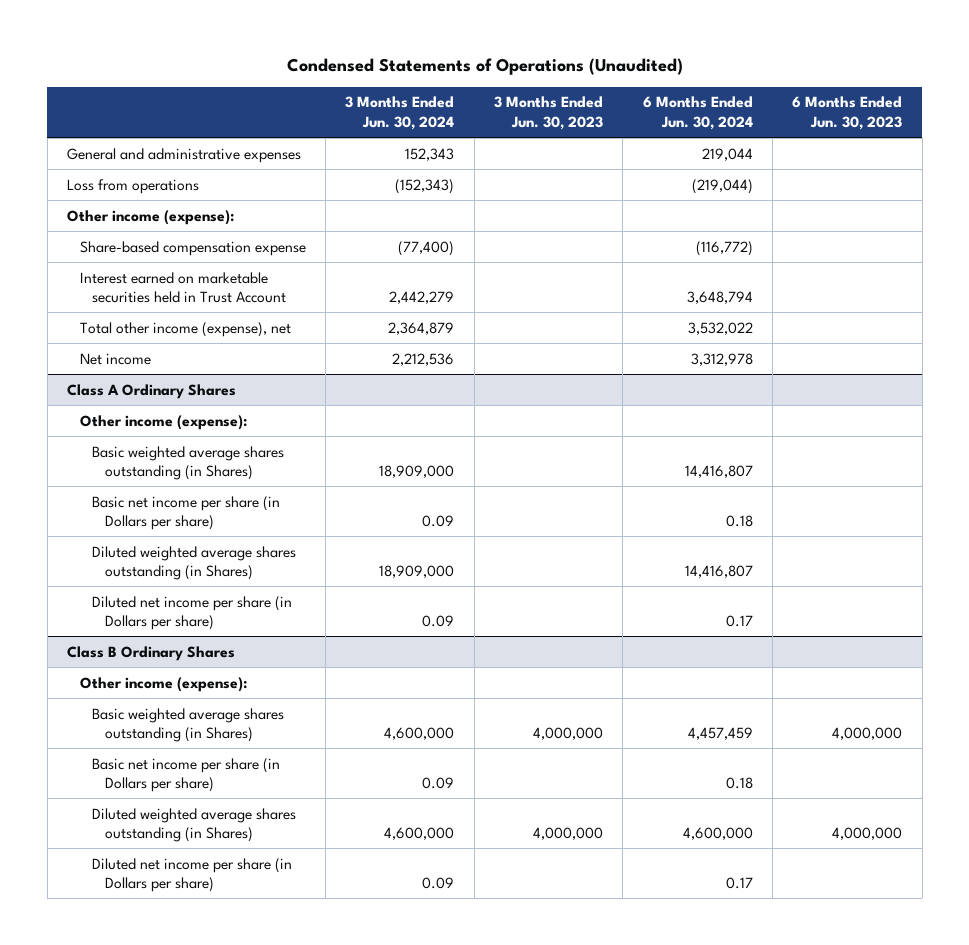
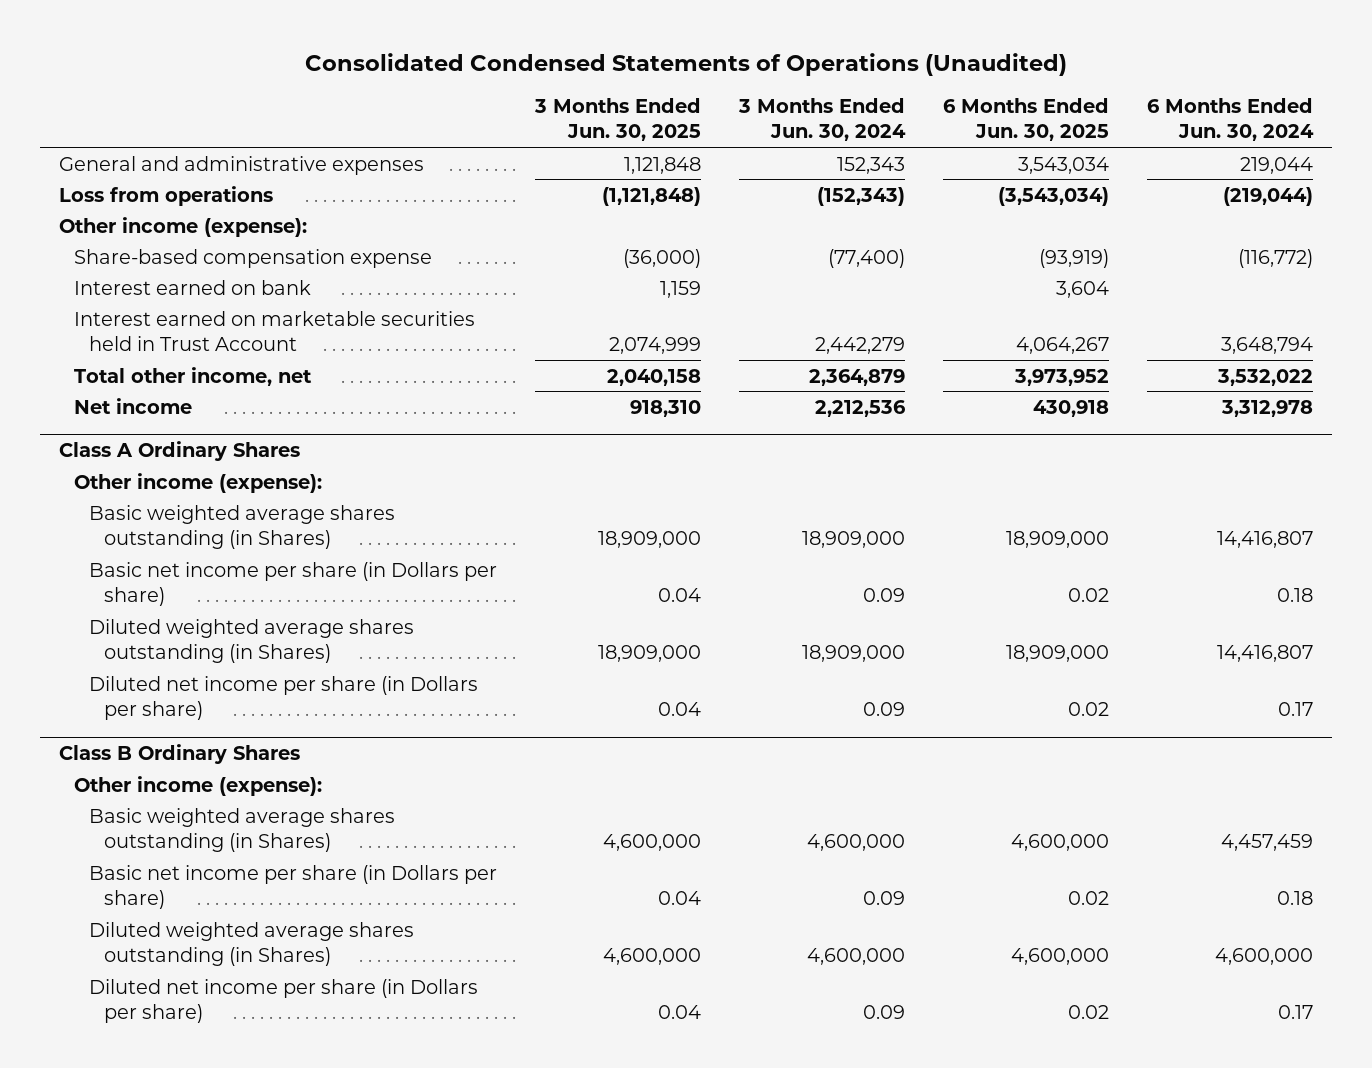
- Condensed Statements of Operations (Unaudited)
+ Consolidated Condensed Statements of Operations (Unaudited)
- | 3 Months Ended Jun. 30, 2024 | 3 Months Ended Jun. 30, 2023 | 6 Months Ended Jun. 30, 2024 | 6 Months Ended Jun. 30, 2023
+ | 3 Months Ended Jun. 30, 2025 | 3 Months Ended Jun. 30, 2024 | 6 Months Ended Jun. 30, 2025 | 6 Months Ended Jun. 30, 2024
+ Interest earned on bank | 1,159 | | 3,604 |
- Total other income (expense), net | 2,364,879 | | 3,532,022 |
+ Total other income, net | 2,040,158 | 2,364,879 | 3,973,952 | 3,532,022

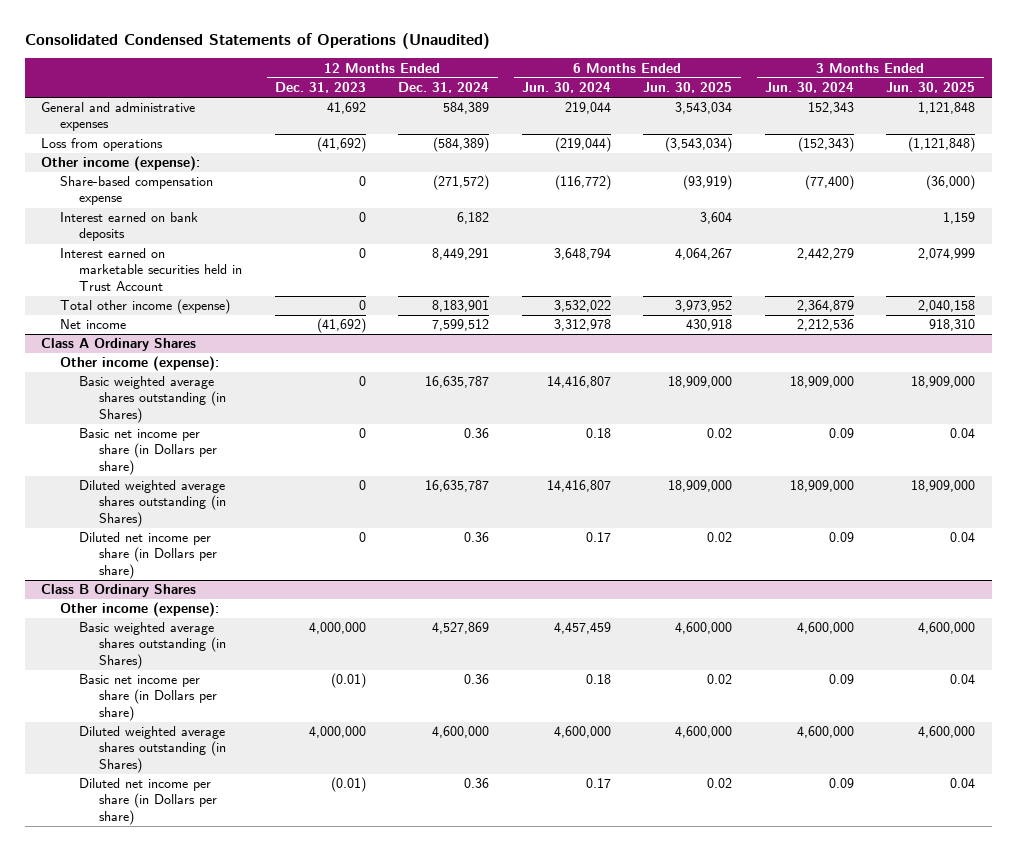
- | 3 Months Ended Jun. 30, 2025 | 3 Months Ended Jun. 30, 2024 | 6 Months Ended Jun. 30, 2025 | 6 Months Ended Jun. 30, 2024
+ | 12 Months Ended Dec. 31, 2023 | 12 Months Ended Dec. 31, 2024 | 6 Months Ended Jun. 30, 2024 | 6 Months Ended Jun. 30, 2025 | 3 Months Ended Jun. 30, 2024 | 3 Months Ended Jun. 30, 2025
- Interest earned on bank | 1,159 | | 3,604 |
+ Interest earned on bank deposits | 0 | 6,182 | | 3,604 | | 1,159
- Total other income, net | 2,040,158 | 2,364,879 | 3,973,952 | 3,532,022
+ Total other income (expense) | 0 | 8,183,901 | 3,532,022 | 3,973,952 | 2,364,879 | 2,040,158

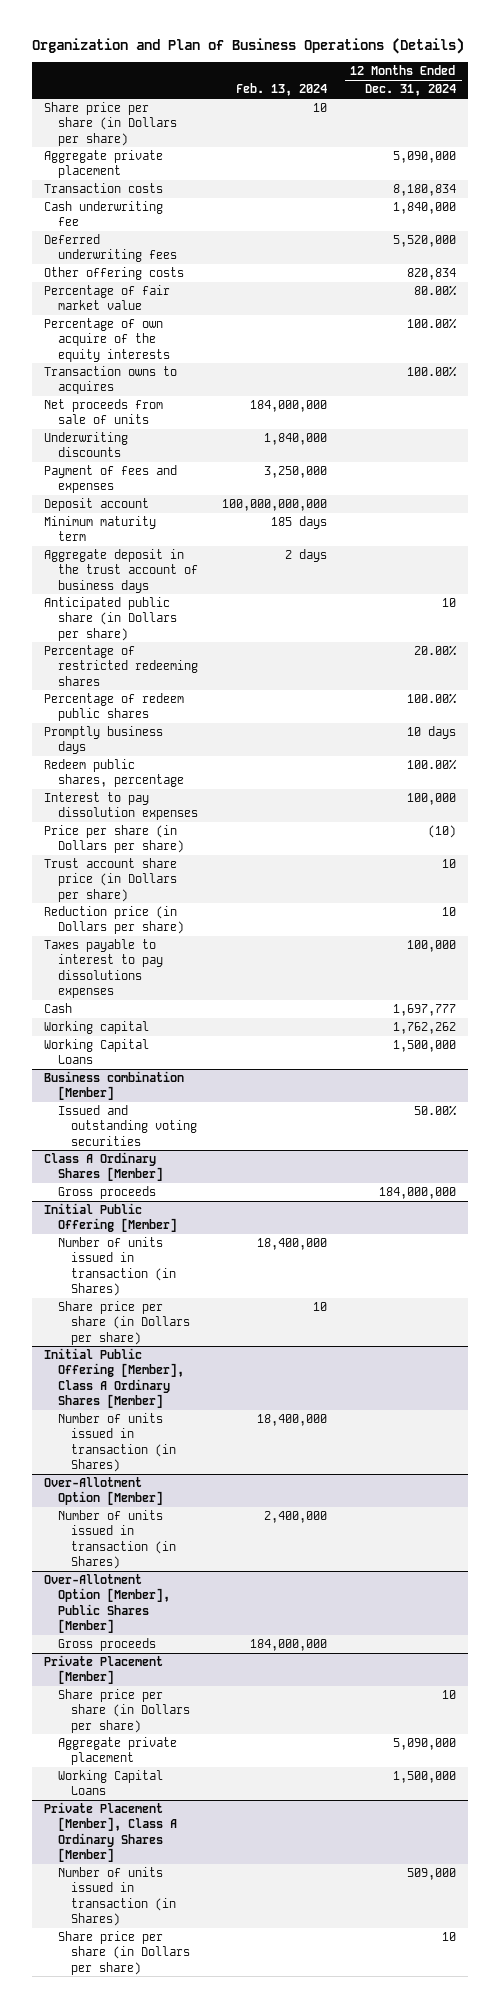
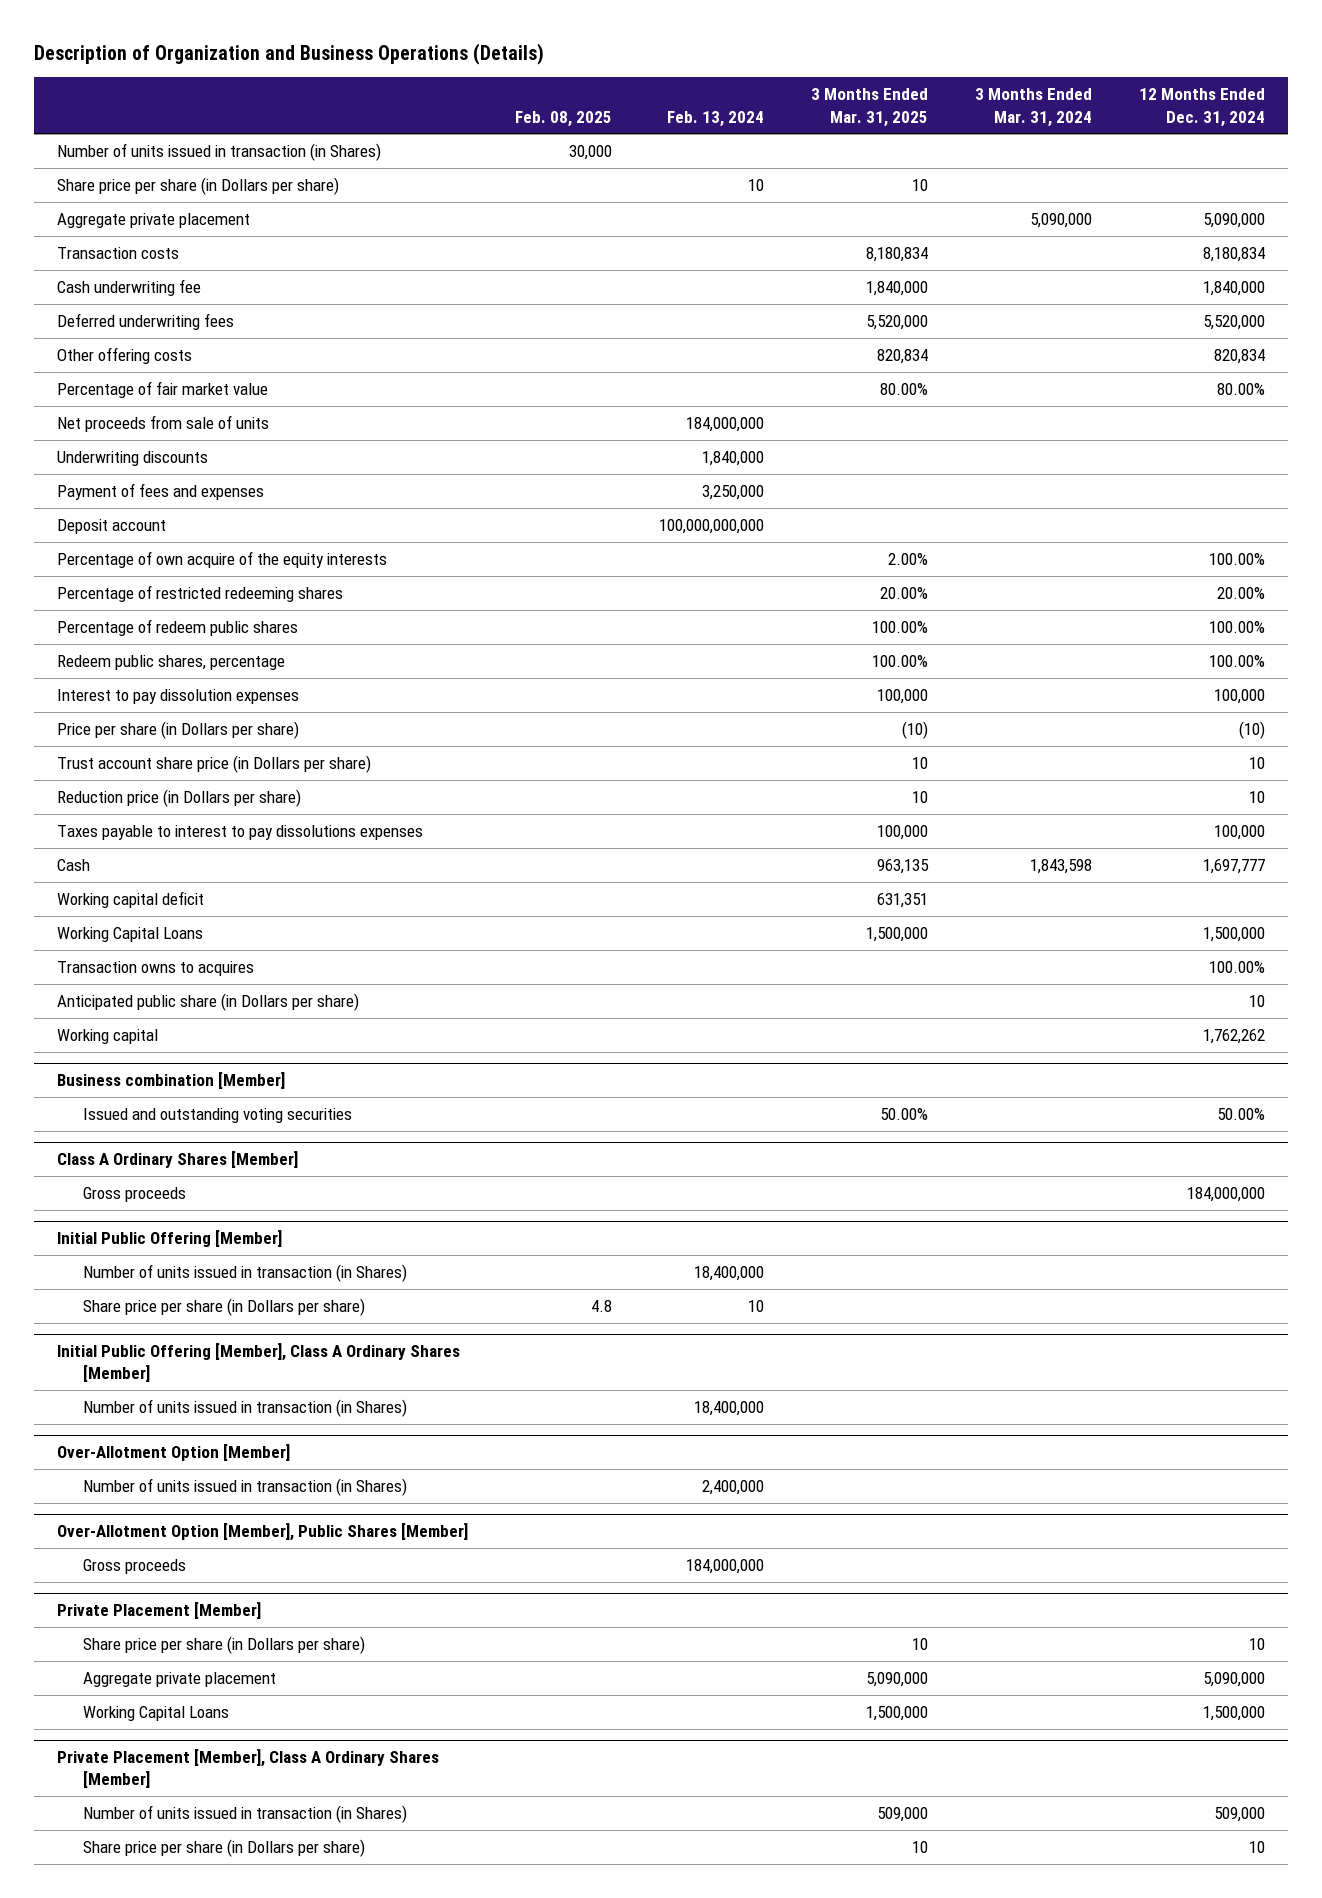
- Organization and Plan of Business Operations (Details)
+ Description of Organization and Business Operations (Details)
- | Feb. 13, 2024 | 12 Months Ended Dec. 31, 2024
+ | Feb. 08, 2025 | Feb. 13, 2024 | 3 Months Ended Mar. 31, 2025 | 3 Months Ended Mar. 31, 2024 | 12 Months Ended Dec. 31, 2024
+ Number of units issued in transaction (in Shares) | 30,000 | | | |
- Minimum maturity term | 185 days |
- Aggregate deposit in the trust account of business days | 2 days |
moved down: Percentage of own acquire of the equity interests | | | 2.00% | | 100.00%
- Promptly business days | | 10 days
+ Working capital deficit | | | 631,351 | |
moved down: Transaction owns to acquires | | | | | 100.00%
moved down: Anticipated public share (in Dollars per share) | | | | | 10
moved down: Working capital | | | | | 1,762,262

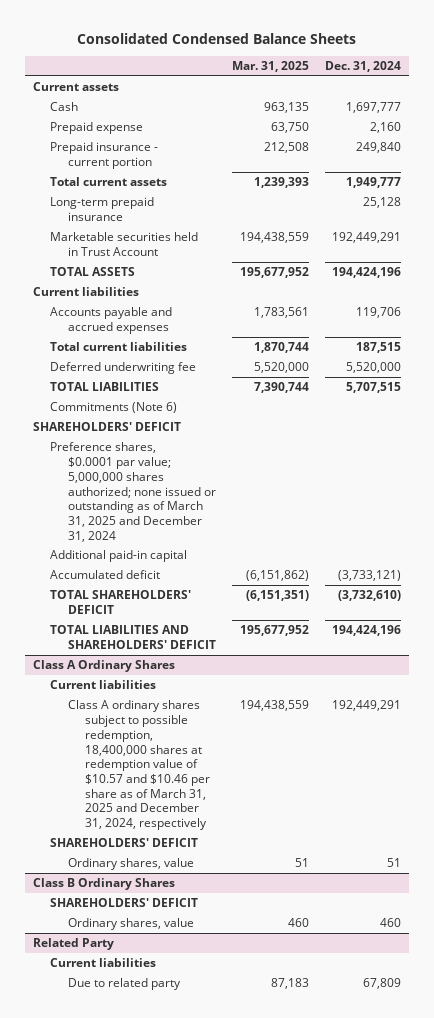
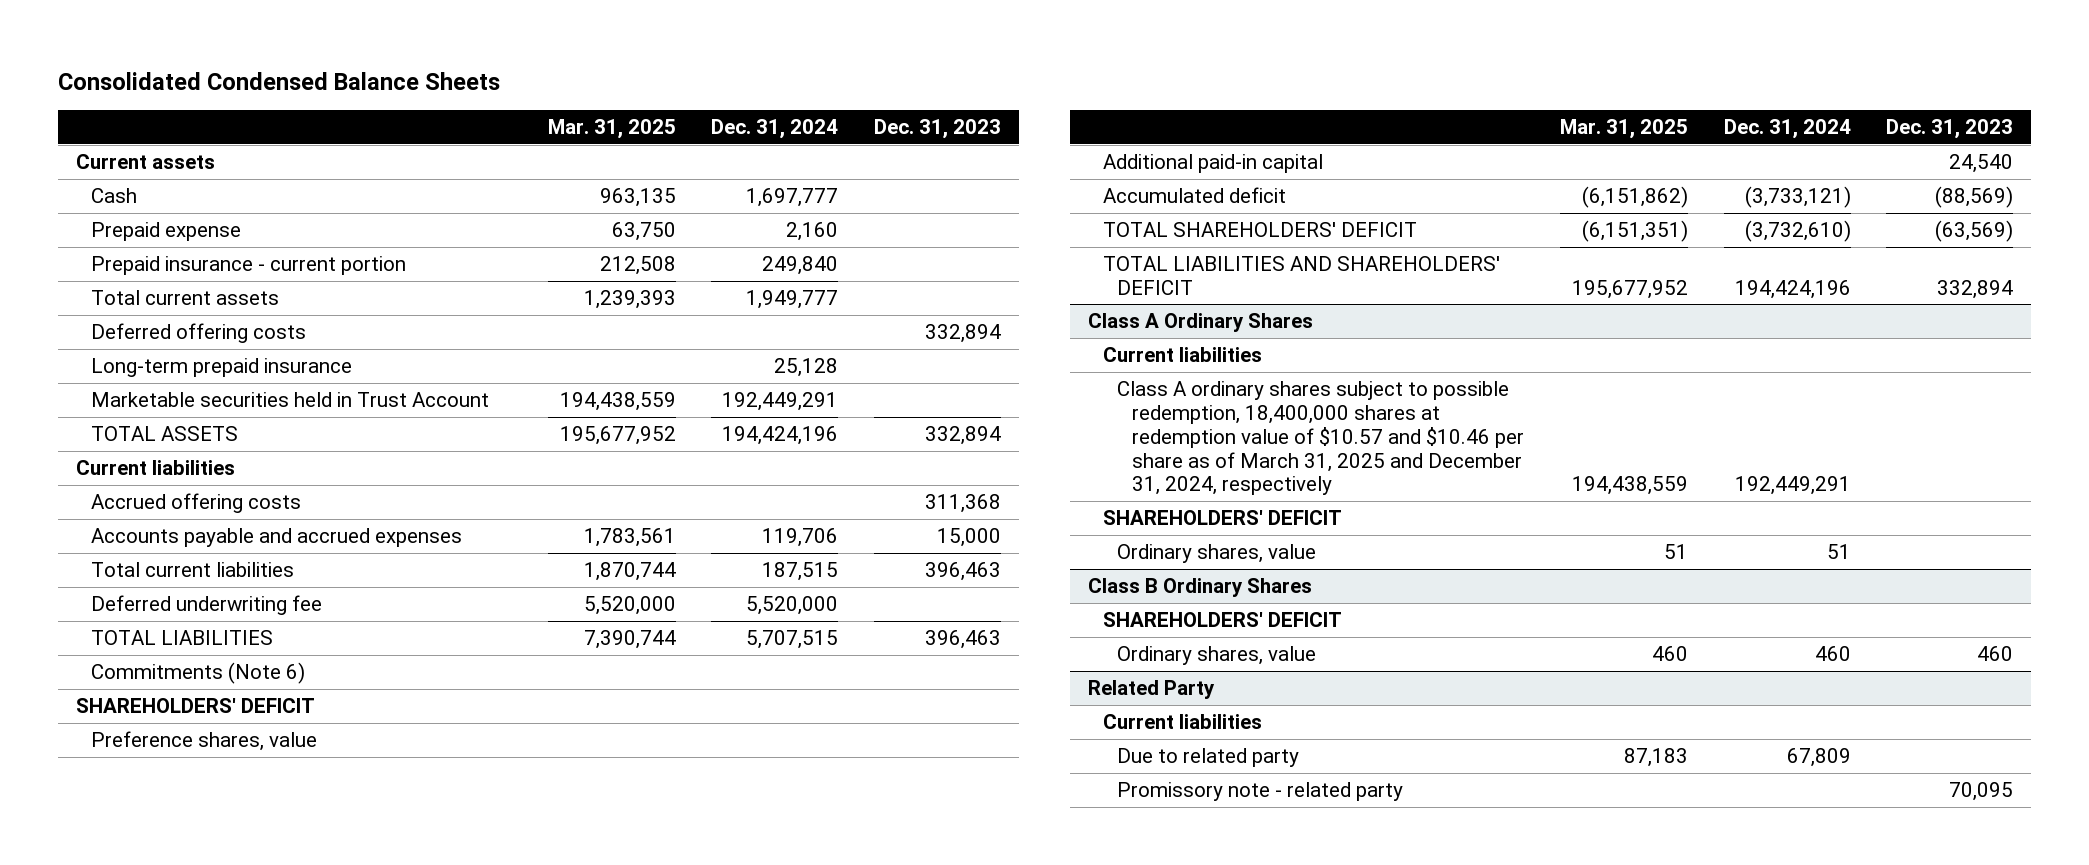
- | Mar. 31, 2025 | Dec. 31, 2024
+ | Mar. 31, 2025 | Dec. 31, 2024 | Dec. 31, 2023
+ Deferred offering costs | | | 332,894
+ Accrued offering costs | | | 311,368
- Preference shares, $0.0001 par value; 5,000,000 shares authorized; none issued or outstanding as of March 31, 2025 and December 31, 2024
+ Preference shares, value
@ Related Party
+ Promissory note - related party | | | 70,095

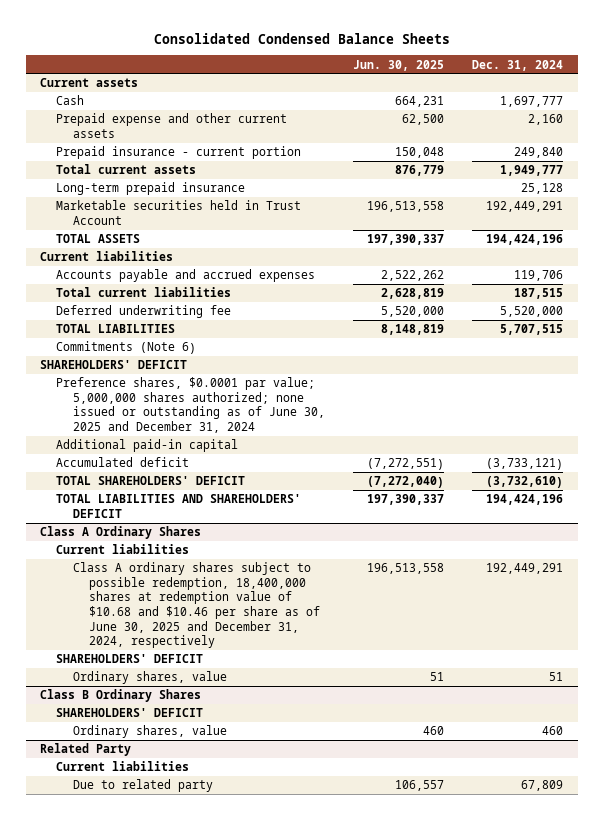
- | Mar. 31, 2025 | Dec. 31, 2024 | Dec. 31, 2023
+ | Jun. 30, 2025 | Dec. 31, 2024
- Prepaid expense | 63,750 | 2,160 |
+ Prepaid expense and other current assets | 62,500 | 2,160
- Deferred offering costs | | | 332,894
- Accrued offering costs | | | 311,368
- Preference shares, value
+ Preference shares, $0.0001 par value; 5,000,000 shares authorized; none issued or outstanding as of June 30, 2025 and December 31, 2024
@ Class A Ordinary Shares
- Class A ordinary shares subject to possible redemption, 18,400,000 shares at redemption value of $10.57 and $10.46 per share as of March 31, 2025 and December 31, 2024, respectively | 194,438,559 | 192,449,291 |
+ Class A ordinary shares subject to possible redemption, 18,400,000 shares at redemption value of $10.68 and $10.46 per share as of June 30, 2025 and December 31, 2024, respectively | 196,513,558 | 192,449,291
@ Related Party
- Promissory note - related party | | | 70,095

